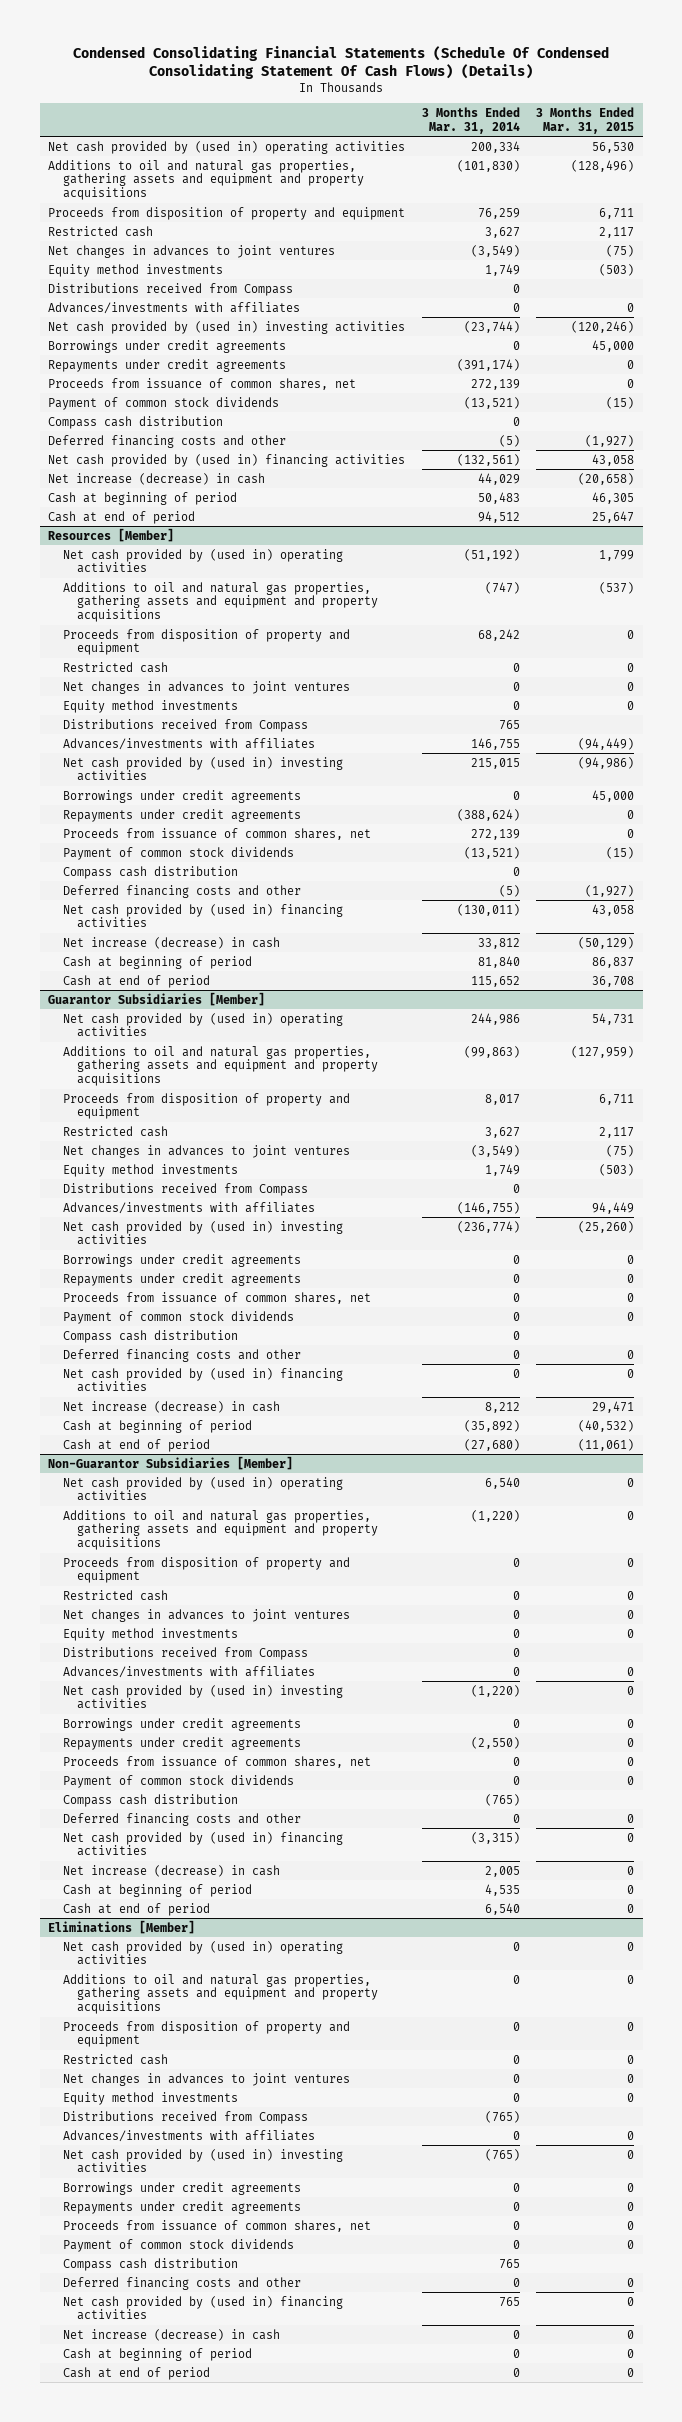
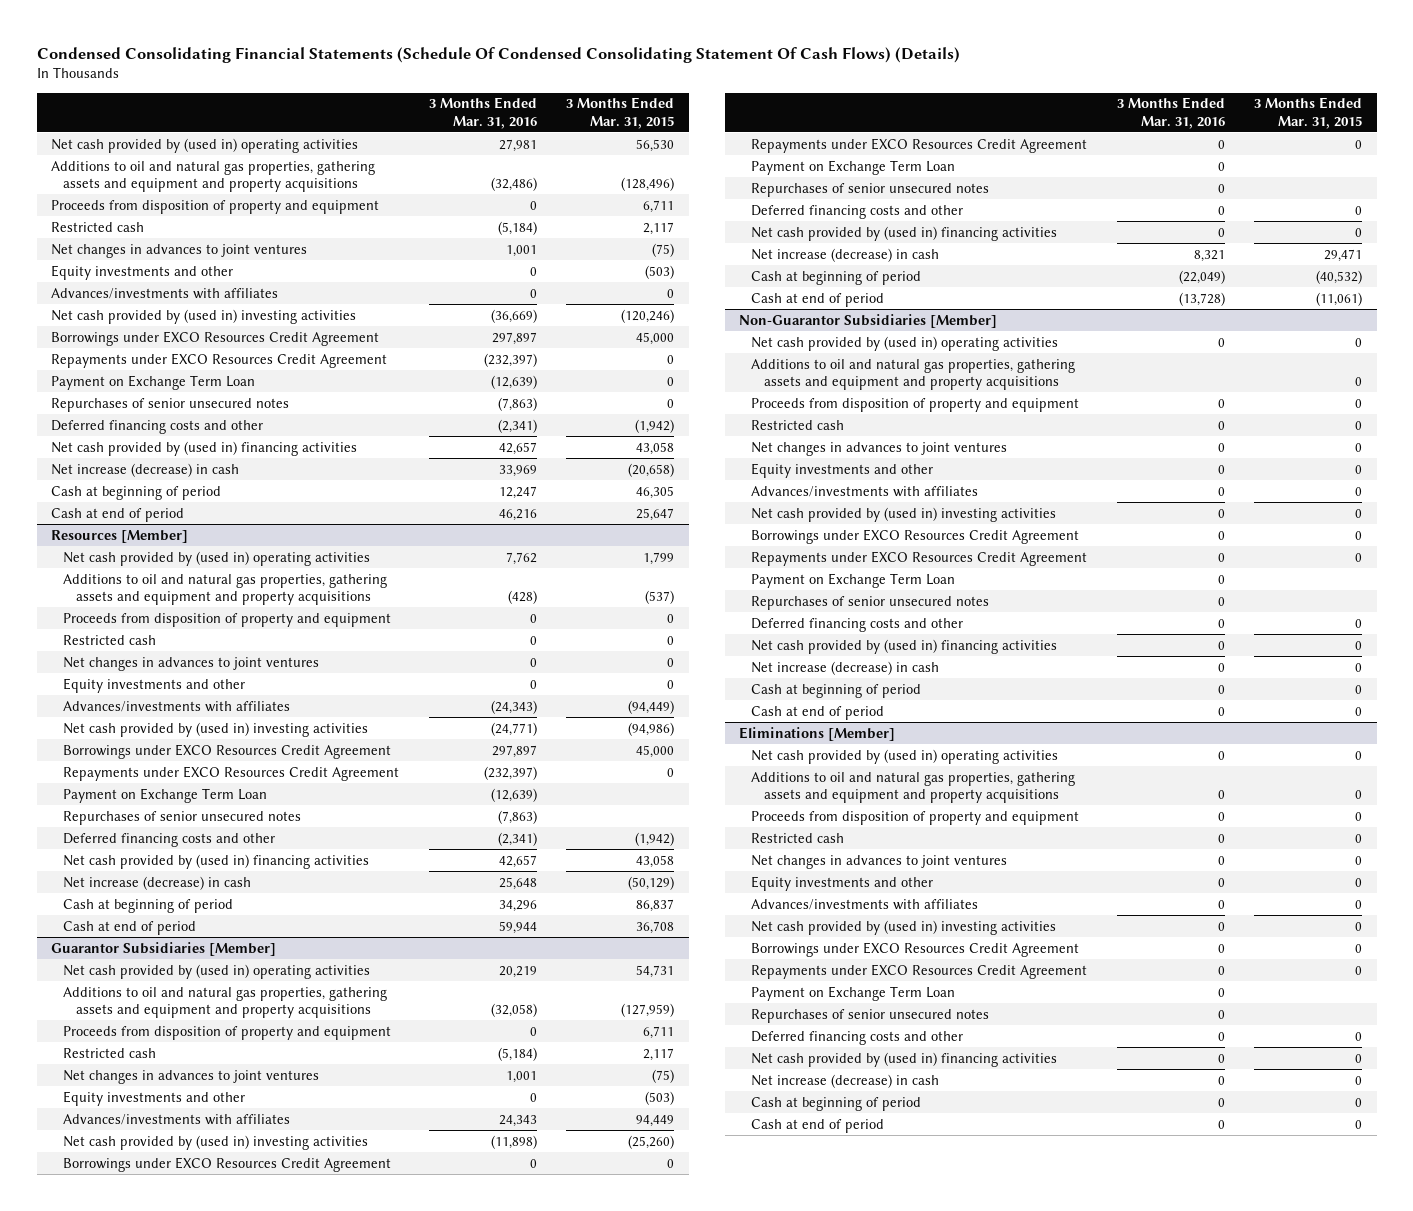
- | 3 Months Ended Mar. 31, 2014 | 3 Months Ended Mar. 31, 2015
+ | 3 Months Ended Mar. 31, 2016 | 3 Months Ended Mar. 31, 2015
- Equity method investments | 1,749 | (503)
- Distributions received from Compass | 0 |
+ Equity investments and other | 0 | (503)
- Borrowings under credit agreements | 0 | 45,000
- Repayments under credit agreements | (391,174) | 0
- Proceeds from issuance of common shares, net | 272,139 | 0
- Payment of common stock dividends | (13,521) | (15)
- Compass cash distribution | 0 |
- Deferred financing costs and other | (5) | (1,927)
+ Borrowings under EXCO Resources Credit Agreement | 297,897 | 45,000
+ Repayments under EXCO Resources Credit Agreement | (232,397) | 0
+ Payment on Exchange Term Loan | (12,639) | 0
+ Repurchases of senior unsecured notes | (7,863) | 0
+ Deferred financing costs and other | (2,341) | (1,942)
@ Resources [Member]
- Equity method investments | 0 | 0
- Distributions received from Compass | 765 |
+ Equity investments and other | 0 | 0
- Borrowings under credit agreements | 0 | 45,000
- Repayments under credit agreements | (388,624) | 0
- Proceeds from issuance of common shares, net | 272,139 | 0
- Payment of common stock dividends | (13,521) | (15)
- Compass cash distribution | 0 |
- Deferred financing costs and other | (5) | (1,927)
+ Borrowings under EXCO Resources Credit Agreement | 297,897 | 45,000
+ Repayments under EXCO Resources Credit Agreement | (232,397) | 0
+ Payment on Exchange Term Loan | (12,639) |
+ Repurchases of senior unsecured notes | (7,863) |
+ Deferred financing costs and other | (2,341) | (1,942)
@ Guarantor Subsidiaries [Member]
- Equity method investments | 1,749 | (503)
- Distributions received from Compass | 0 |
+ Equity investments and other | 0 | (503)
- Borrowings under credit agreements | 0 | 0
- Repayments under credit agreements | 0 | 0
- Proceeds from issuance of common shares, net | 0 | 0
- Payment of common stock dividends | 0 | 0
- Compass cash distribution | 0 |
+ Borrowings under EXCO Resources Credit Agreement | 0 | 0
+ Repayments under EXCO Resources Credit Agreement | 0 | 0
+ Payment on Exchange Term Loan | 0 |
+ Repurchases of senior unsecured notes | 0 |
@ Non-Guarantor Subsidiaries [Member]
- Equity method investments | 0 | 0
- Distributions received from Compass | 0 |
+ Equity investments and other | 0 | 0
- Borrowings under credit agreements | 0 | 0
- Repayments under credit agreements | (2,550) | 0
- Proceeds from issuance of common shares, net | 0 | 0
- Payment of common stock dividends | 0 | 0
- Compass cash distribution | (765) |
+ Borrowings under EXCO Resources Credit Agreement | 0 | 0
+ Repayments under EXCO Resources Credit Agreement | 0 | 0
+ Payment on Exchange Term Loan | 0 |
+ Repurchases of senior unsecured notes | 0 |
@ Eliminations [Member]
- Equity method investments | 0 | 0
- Distributions received from Compass | (765) |
+ Equity investments and other | 0 | 0
- Borrowings under credit agreements | 0 | 0
- Repayments under credit agreements | 0 | 0
- Proceeds from issuance of common shares, net | 0 | 0
- Payment of common stock dividends | 0 | 0
- Compass cash distribution | 765 |
+ Borrowings under EXCO Resources Credit Agreement | 0 | 0
+ Repayments under EXCO Resources Credit Agreement | 0 | 0
+ Payment on Exchange Term Loan | 0 |
+ Repurchases of senior unsecured notes | 0 |

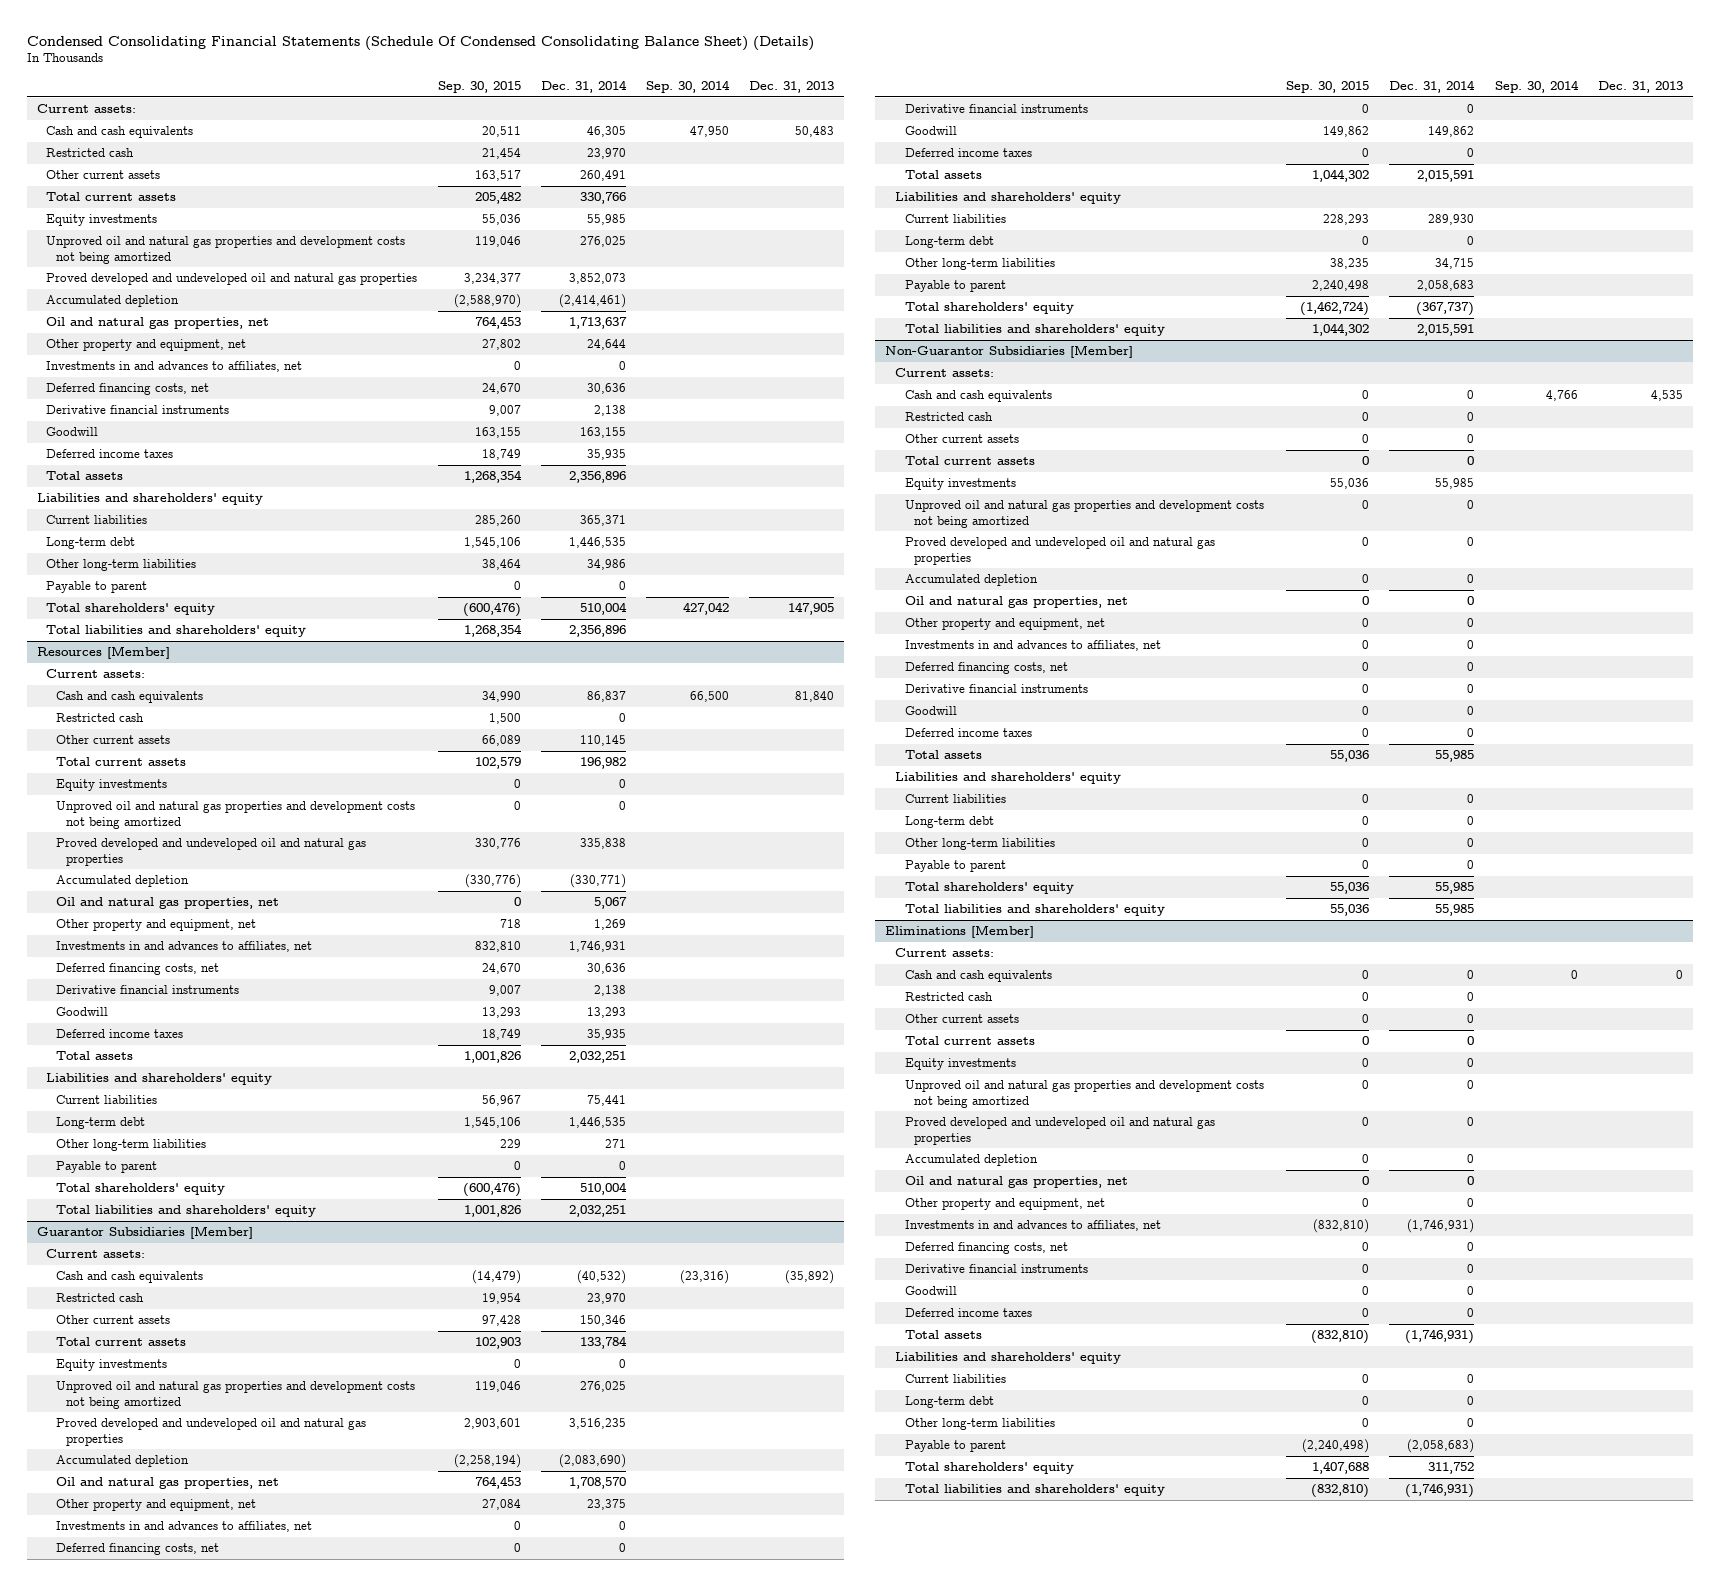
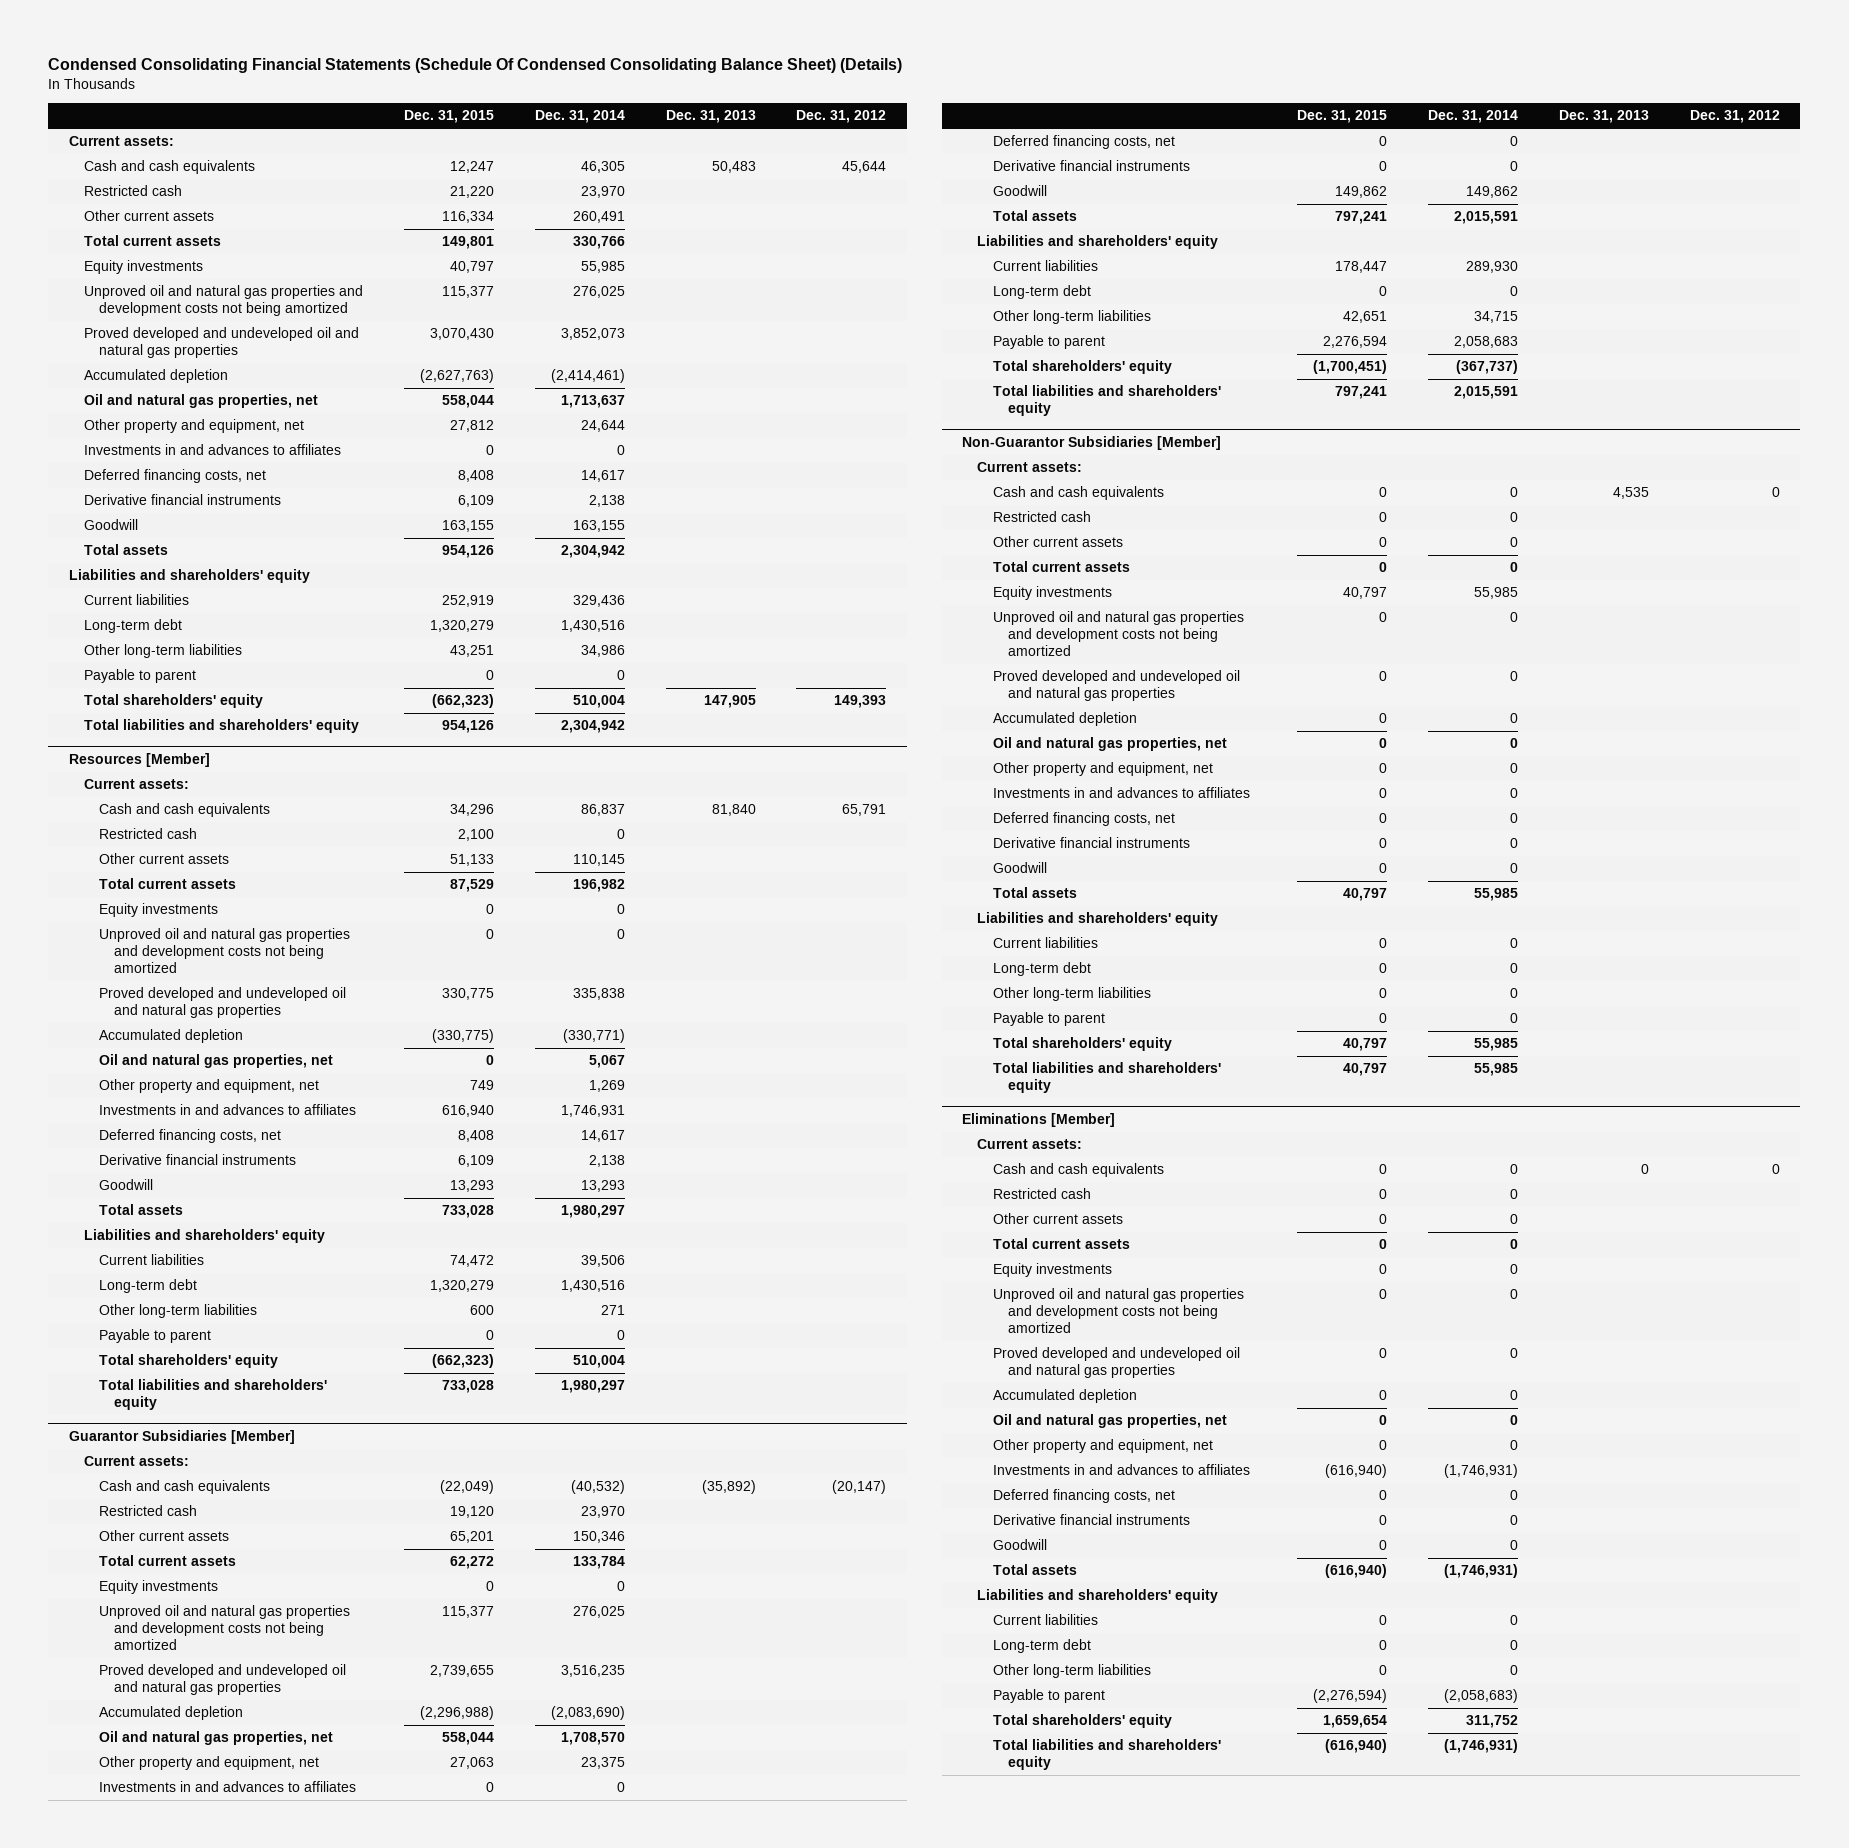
- | Sep. 30, 2015 | Dec. 31, 2014 | Sep. 30, 2014 | Dec. 31, 2013
+ | Dec. 31, 2015 | Dec. 31, 2014 | Dec. 31, 2013 | Dec. 31, 2012
- Investments in and advances to affiliates, net | 0 | 0 | |
- Deferred financing costs, net | 24,670 | 30,636 | |
+ Investments in and advances to affiliates | 0 | 0 | |
+ Deferred financing costs, net | 8,408 | 14,617 | |
- Deferred income taxes | 18,749 | 35,935 | |
- Total assets | 1,268,354 | 2,356,896 | |
+ Total assets | 954,126 | 2,304,942 | |
- Current liabilities | 285,260 | 365,371 | |
- Long-term debt | 1,545,106 | 1,446,535 | |
+ Current liabilities | 252,919 | 329,436 | |
+ Long-term debt | 1,320,279 | 1,430,516 | |
- Total liabilities and shareholders' equity | 1,268,354 | 2,356,896 | |
+ Total liabilities and shareholders' equity | 954,126 | 2,304,942 | |
@ Resources [Member]
- Investments in and advances to affiliates, net | 832,810 | 1,746,931 | |
- Deferred financing costs, net | 24,670 | 30,636 | |
+ Investments in and advances to affiliates | 616,940 | 1,746,931 | |
+ Deferred financing costs, net | 8,408 | 14,617 | |
- Deferred income taxes | 18,749 | 35,935 | |
- Total assets | 1,001,826 | 2,032,251 | |
+ Total assets | 733,028 | 1,980,297 | |
- Current liabilities | 56,967 | 75,441 | |
- Long-term debt | 1,545,106 | 1,446,535 | |
+ Current liabilities | 74,472 | 39,506 | |
+ Long-term debt | 1,320,279 | 1,430,516 | |
- Total liabilities and shareholders' equity | 1,001,826 | 2,032,251 | |
+ Total liabilities and shareholders' equity | 733,028 | 1,980,297 | |
@ Guarantor Subsidiaries [Member]
- Investments in and advances to affiliates, net | 0 | 0 | |
+ Investments in and advances to affiliates | 0 | 0 | |
- Deferred income taxes | 0 | 0 | |
@ Non-Guarantor Subsidiaries [Member]
- Investments in and advances to affiliates, net | 0 | 0 | |
+ Investments in and advances to affiliates | 0 | 0 | |
- Deferred income taxes | 0 | 0 | |
@ Eliminations [Member]
- Investments in and advances to affiliates, net | (832,810) | (1,746,931) | |
+ Investments in and advances to affiliates | (616,940) | (1,746,931) | |
- Deferred income taxes | 0 | 0 | |

